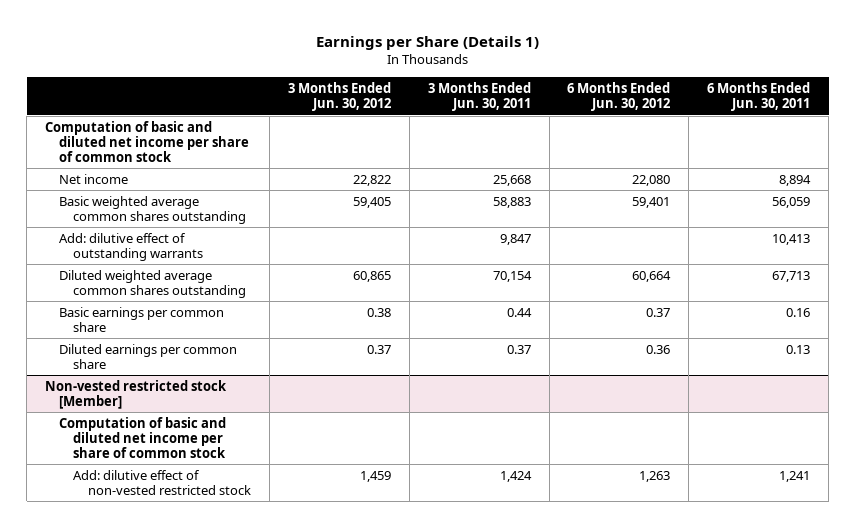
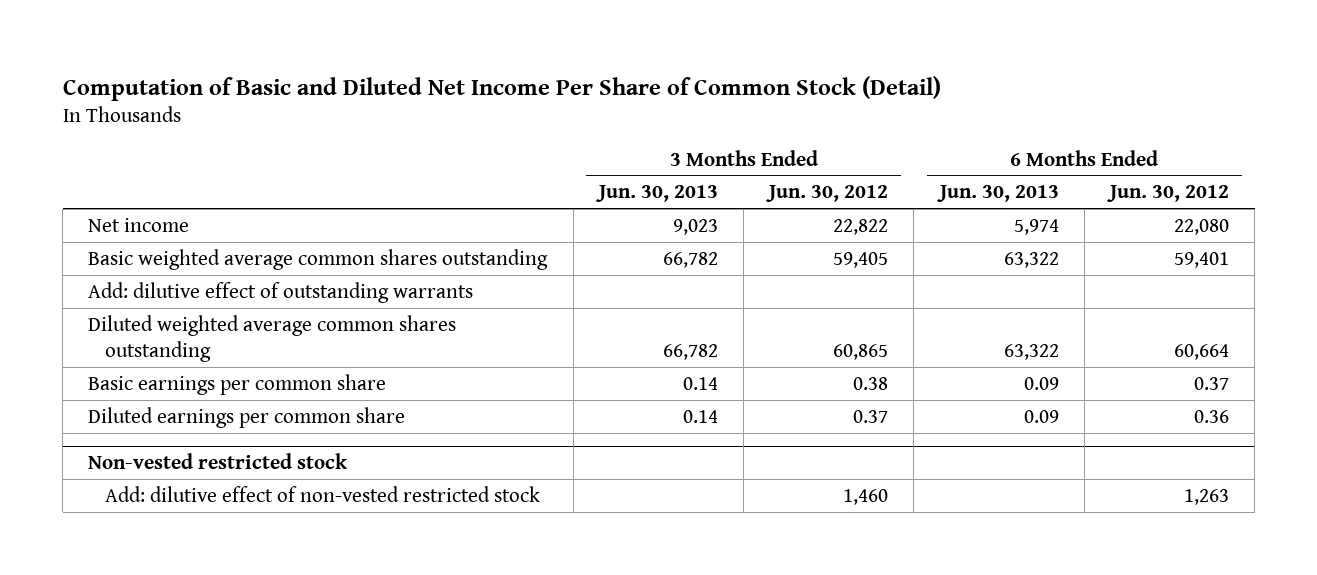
- Earnings per Share (Details 1)
+ Computation of Basic and Diluted Net Income Per Share of Common Stock (Detail)
- | 3 Months Ended Jun. 30, 2012 | 3 Months Ended Jun. 30, 2011 | 6 Months Ended Jun. 30, 2012 | 6 Months Ended Jun. 30, 2011
+ | 3 Months Ended Jun. 30, 2013 | 3 Months Ended Jun. 30, 2012 | 6 Months Ended Jun. 30, 2013 | 6 Months Ended Jun. 30, 2012
- Computation of basic and diluted net income per share of common stock
- Non-vested restricted stock [Member]
- Computation of basic and diluted net income per share of common stock
- Add: dilutive effect of non-vested restricted stock | 1,459 | 1,424 | 1,263 | 1,241
+ Non-vested restricted stock
+ Add: dilutive effect of non-vested restricted stock | | 1,460 | | 1,263

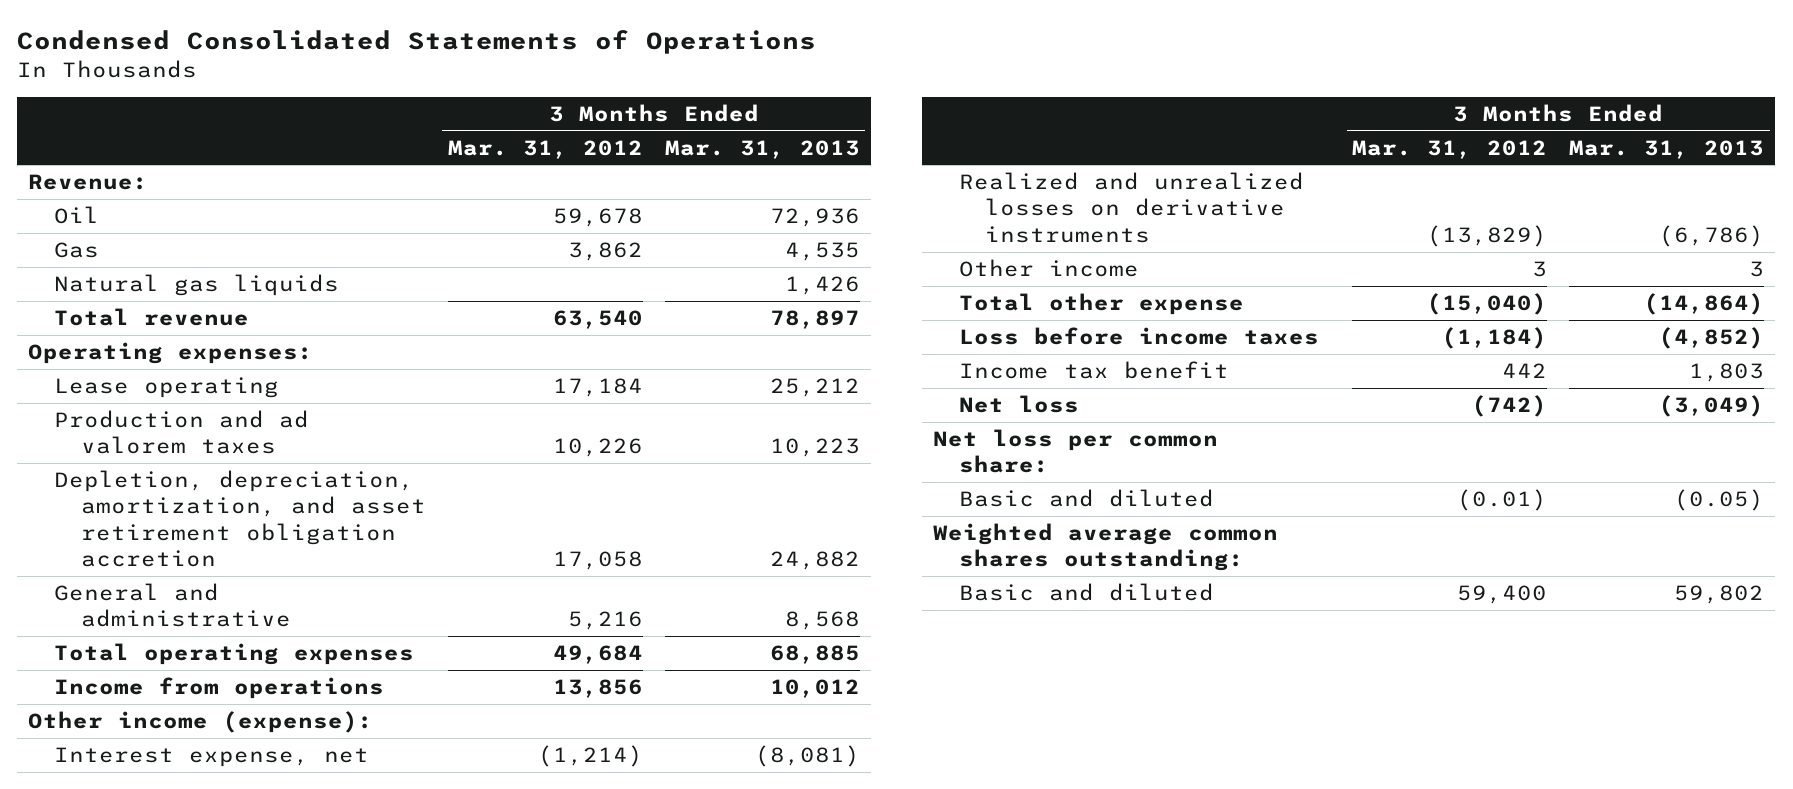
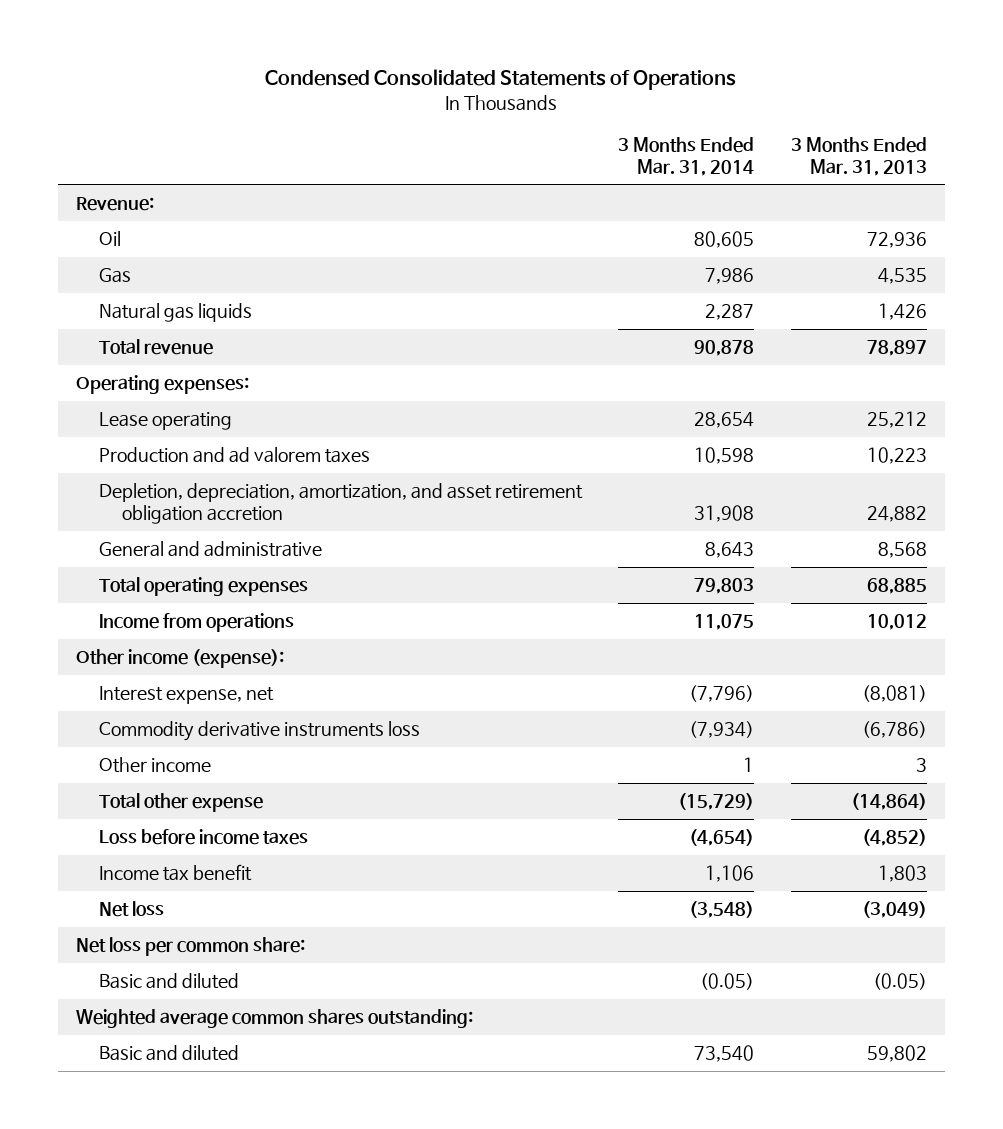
- | 3 Months Ended Mar. 31, 2012 | 3 Months Ended Mar. 31, 2013
+ | 3 Months Ended Mar. 31, 2014 | 3 Months Ended Mar. 31, 2013
- Realized and unrealized losses on derivative instruments | (13,829) | (6,786)
+ Commodity derivative instruments loss | (7,934) | (6,786)

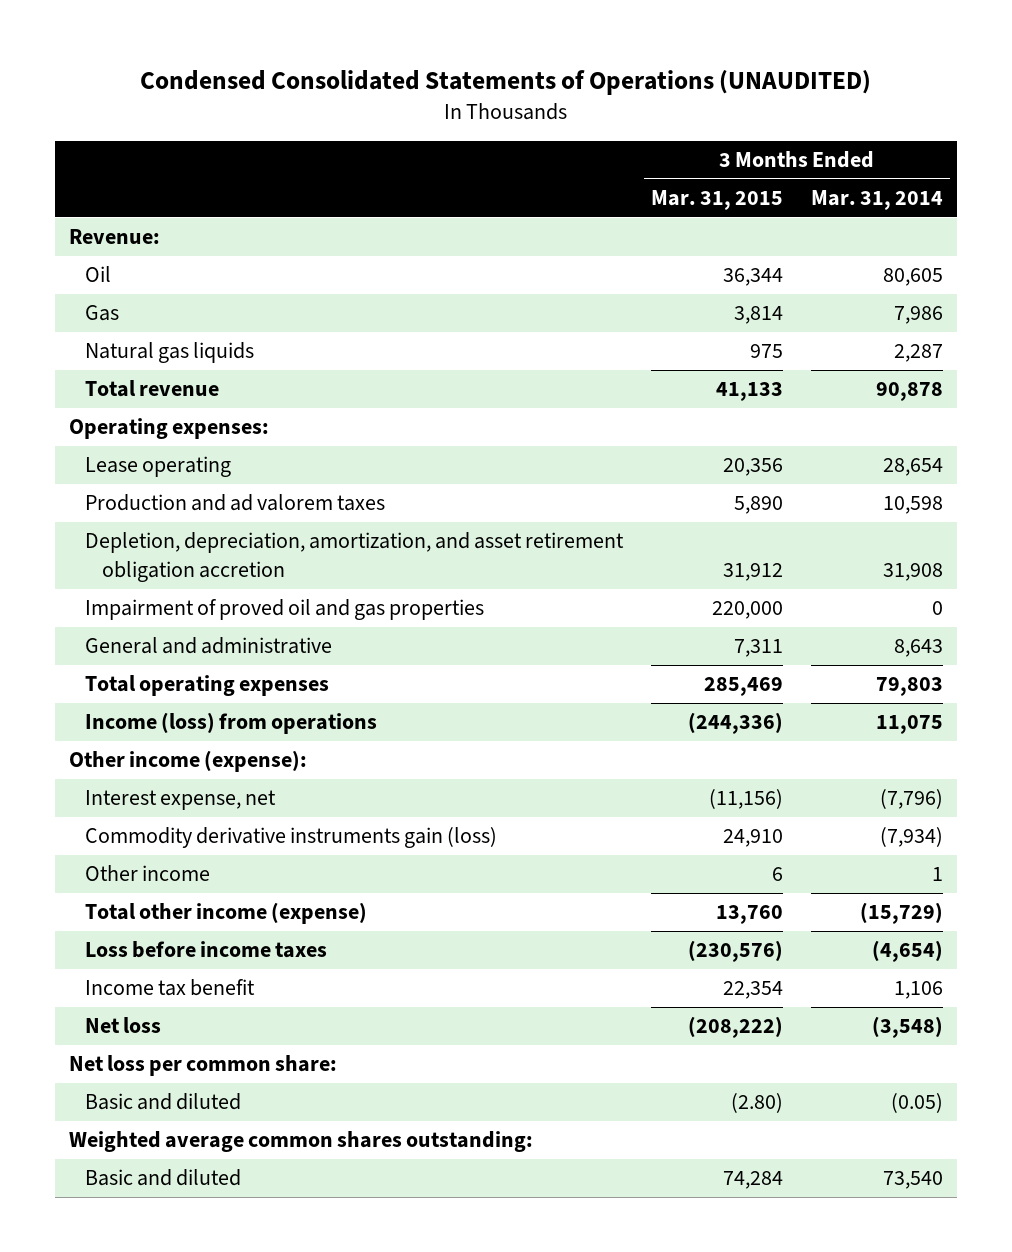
- Condensed Consolidated Statements of Operations
+ Condensed Consolidated Statements of Operations (UNAUDITED)
- | 3 Months Ended Mar. 31, 2014 | 3 Months Ended Mar. 31, 2013
+ | 3 Months Ended Mar. 31, 2015 | 3 Months Ended Mar. 31, 2014
+ Impairment of proved oil and gas properties | 220,000 | 0
- Income from operations | 11,075 | 10,012
+ Income (loss) from operations | (244,336) | 11,075
- Commodity derivative instruments loss | (7,934) | (6,786)
+ Commodity derivative instruments gain (loss) | 24,910 | (7,934)
- Total other expense | (15,729) | (14,864)
+ Total other income (expense) | 13,760 | (15,729)

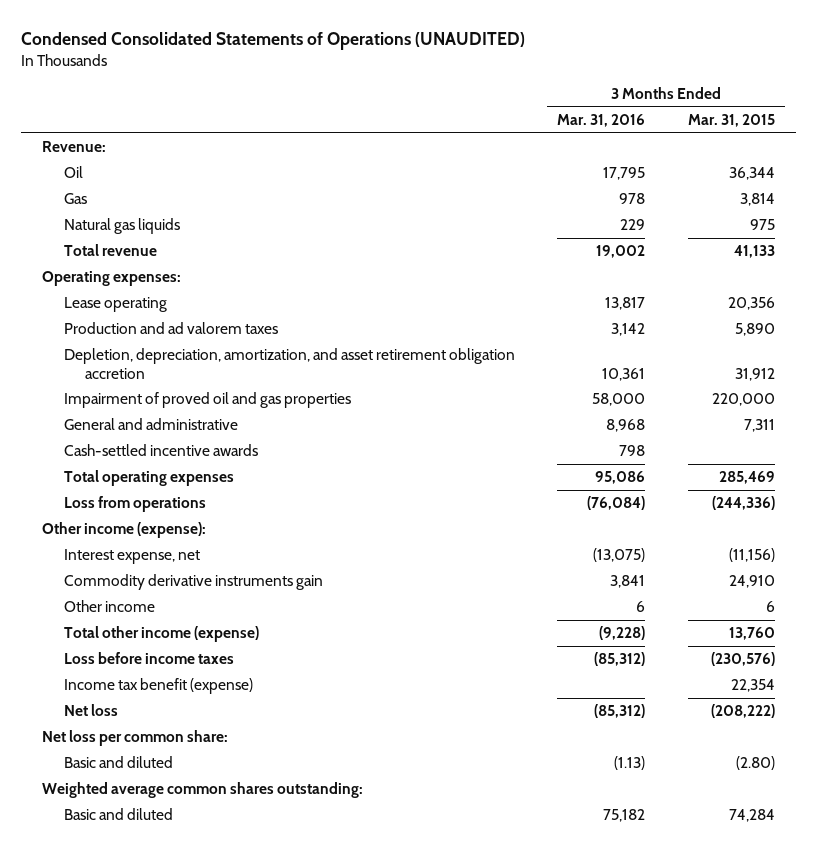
- | 3 Months Ended Mar. 31, 2015 | 3 Months Ended Mar. 31, 2014
+ | 3 Months Ended Mar. 31, 2016 | 3 Months Ended Mar. 31, 2015
+ Cash-settled incentive awards | 798 |
- Income (loss) from operations | (244,336) | 11,075
+ Loss from operations | (76,084) | (244,336)
- Commodity derivative instruments gain (loss) | 24,910 | (7,934)
+ Commodity derivative instruments gain | 3,841 | 24,910
- Income tax benefit | 22,354 | 1,106
+ Income tax benefit (expense) | | 22,354

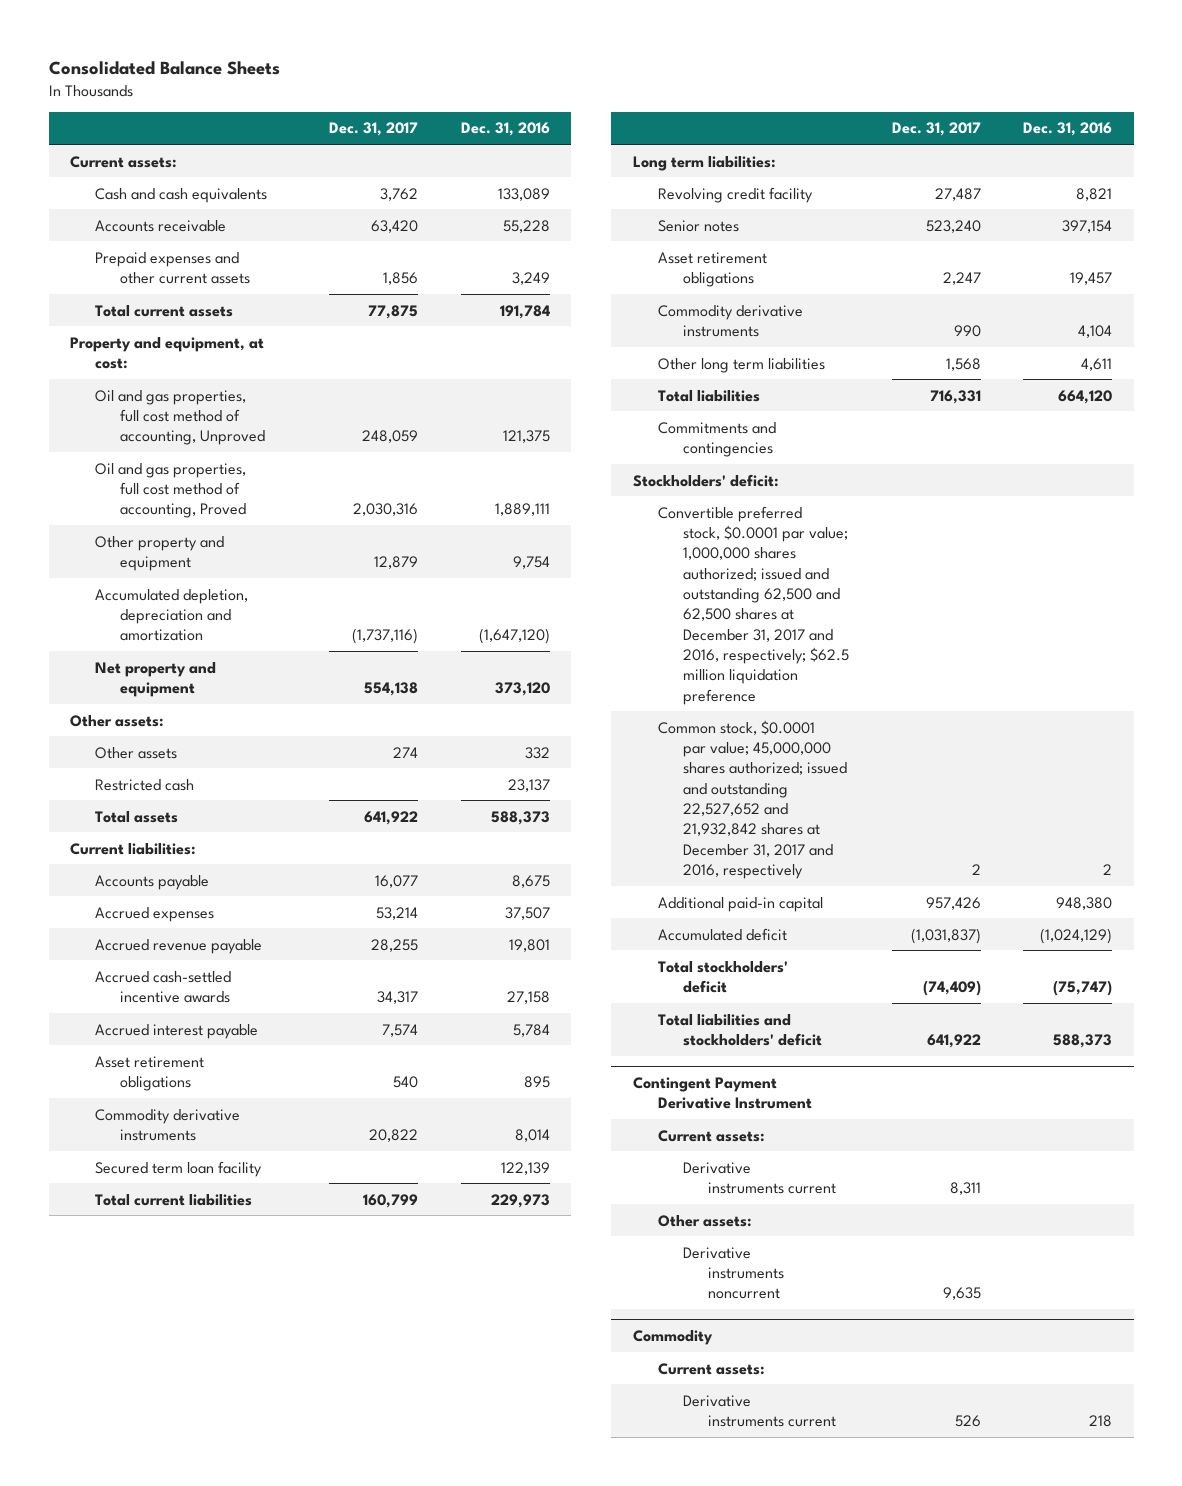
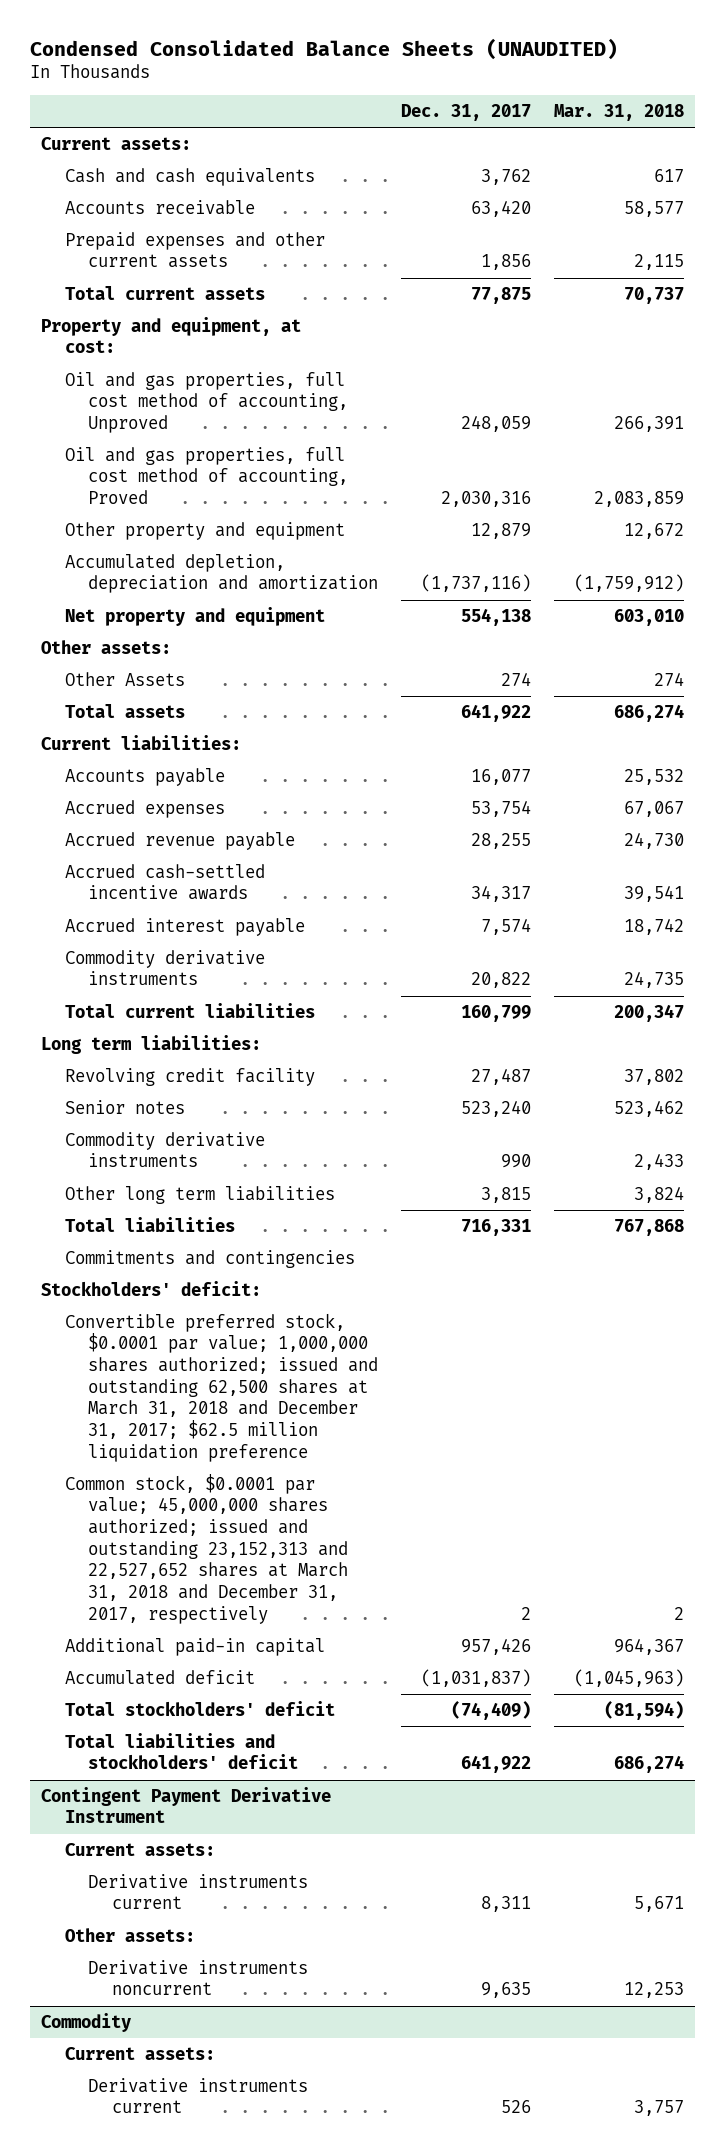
- Consolidated Balance Sheets
+ Condensed Consolidated Balance Sheets (UNAUDITED)
- | Dec. 31, 2017 | Dec. 31, 2016
+ | Dec. 31, 2017 | Mar. 31, 2018
- Other assets | 274 | 332
- Restricted cash | | 23,137
+ Other Assets | 274 | 274
- Accrued expenses | 53,214 | 37,507
+ Accrued expenses | 53,754 | 67,067
- Asset retirement obligations | 540 | 895
- Secured term loan facility | | 122,139
- Asset retirement obligations | 2,247 | 19,457
- Other long term liabilities | 1,568 | 4,611
+ Other long term liabilities | 3,815 | 3,824
- Convertible preferred stock, $0.0001 par value; 1,000,000 shares authorized; issued and outstanding 62,500 and 62,500 shares at December 31, 2017 and 2016, respectively; $62.5 million liquidation preference
- Common stock, $0.0001 par value; 45,000,000 shares authorized; issued and outstanding 22,527,652 and 21,932,842 shares at December 31, 2017 and 2016, respectively | 2 | 2
+ Convertible preferred stock, $0.0001 par value; 1,000,000 shares authorized; issued and outstanding 62,500 shares at March 31, 2018 and December 31, 2017; $62.5 million liquidation preference
+ Common stock, $0.0001 par value; 45,000,000 shares authorized; issued and outstanding 23,152,313 and 22,527,652 shares at March 31, 2018 and December 31, 2017, respectively | 2 | 2

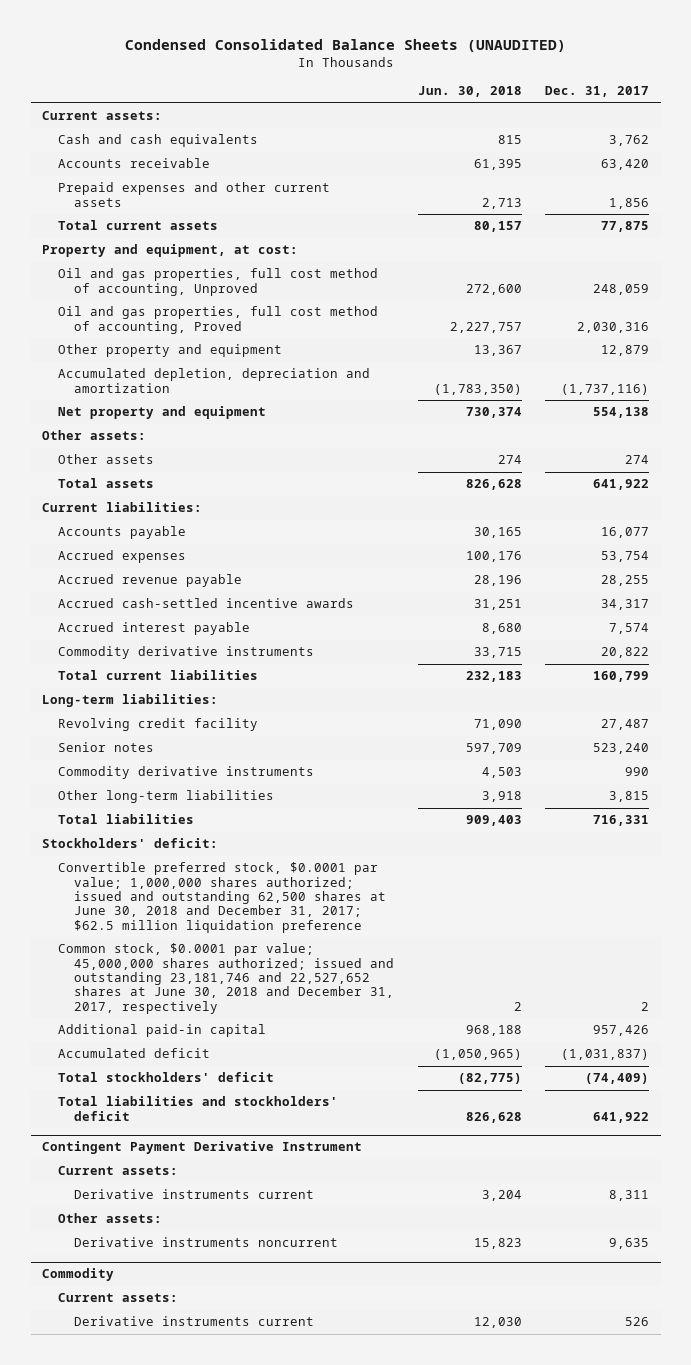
- | Dec. 31, 2017 | Mar. 31, 2018
+ | Jun. 30, 2018 | Dec. 31, 2017
- Other Assets | 274 | 274
+ Other assets | 274 | 274
- Long term liabilities:
+ Long-term liabilities:
- Other long term liabilities | 3,815 | 3,824
+ Other long-term liabilities | 3,918 | 3,815
- Commitments and contingencies
- Convertible preferred stock, $0.0001 par value; 1,000,000 shares authorized; issued and outstanding 62,500 shares at March 31, 2018 and December 31, 2017; $62.5 million liquidation preference
- Common stock, $0.0001 par value; 45,000,000 shares authorized; issued and outstanding 23,152,313 and 22,527,652 shares at March 31, 2018 and December 31, 2017, respectively | 2 | 2
+ Convertible preferred stock, $0.0001 par value; 1,000,000 shares authorized; issued and outstanding 62,500 shares at June 30, 2018 and December 31, 2017; $62.5 million liquidation preference
+ Common stock, $0.0001 par value; 45,000,000 shares authorized; issued and outstanding 23,181,746 and 22,527,652 shares at June 30, 2018 and December 31, 2017, respectively | 2 | 2

